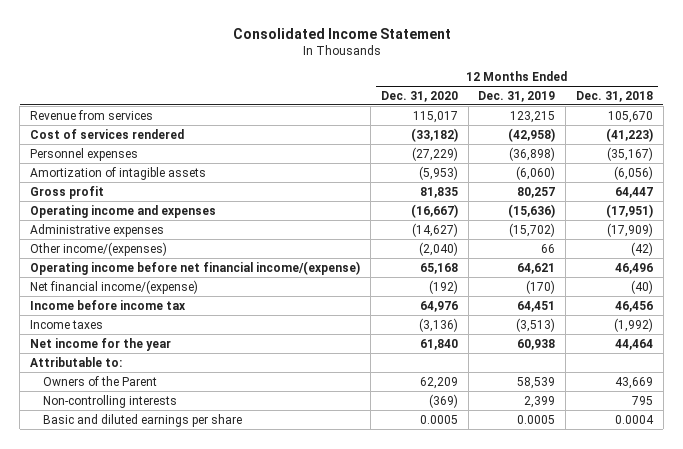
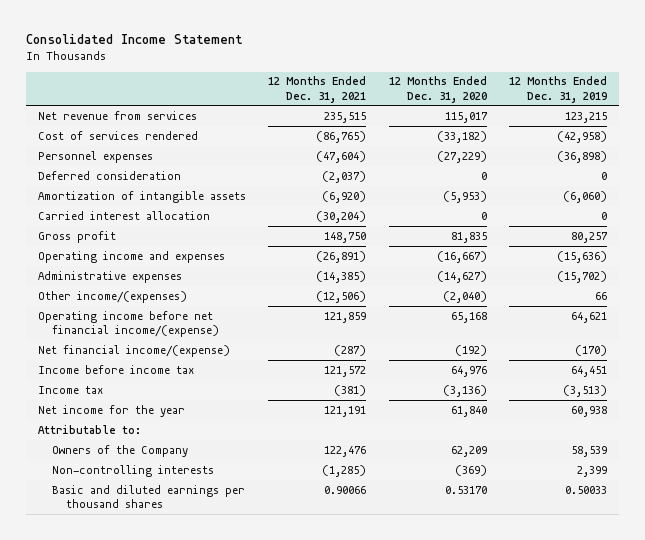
- | 12 Months Ended Dec. 31, 2020 | 12 Months Ended Dec. 31, 2019 | 12 Months Ended Dec. 31, 2018
+ | 12 Months Ended Dec. 31, 2021 | 12 Months Ended Dec. 31, 2020 | 12 Months Ended Dec. 31, 2019
- Revenue from services | 115,017 | 123,215 | 105,670
+ Net revenue from services | 235,515 | 115,017 | 123,215
- Amortization of intagible assets | (5,953) | (6,060) | (6,056)
+ Deferred consideration | (2,037) | 0 | 0
+ Amortization of intangible assets | (6,920) | (5,953) | (6,060)
+ Carried interest allocation | (30,204) | 0 | 0
- Income taxes | (3,136) | (3,513) | (1,992)
+ Income tax | (381) | (3,136) | (3,513)
- Owners of the Parent | 62,209 | 58,539 | 43,669
+ Owners of the Company | 122,476 | 62,209 | 58,539
- Basic and diluted earnings per share | 0.0005 | 0.0005 | 0.0004
+ Basic and diluted earnings per thousand shares | 0.90066 | 0.53170 | 0.50033

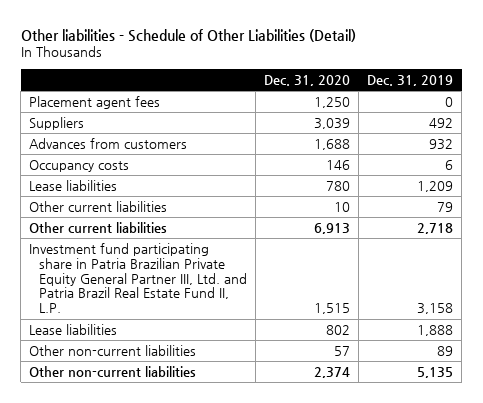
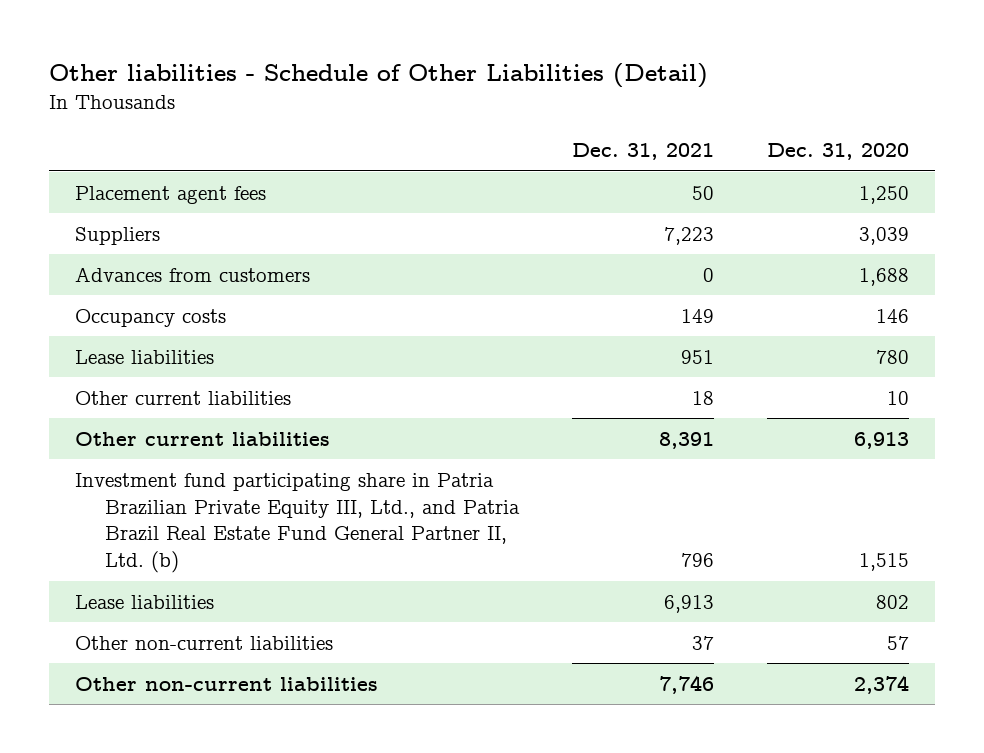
- | Dec. 31, 2020 | Dec. 31, 2019
+ | Dec. 31, 2021 | Dec. 31, 2020
- Investment fund participating share in Patria Brazilian Private Equity General Partner III, Ltd. and Patria Brazil Real Estate Fund II, L.P. | 1,515 | 3,158
+ Investment fund participating share in Patria Brazilian Private Equity III, Ltd., and Patria Brazil Real Estate Fund General Partner II, Ltd. (b) | 796 | 1,515

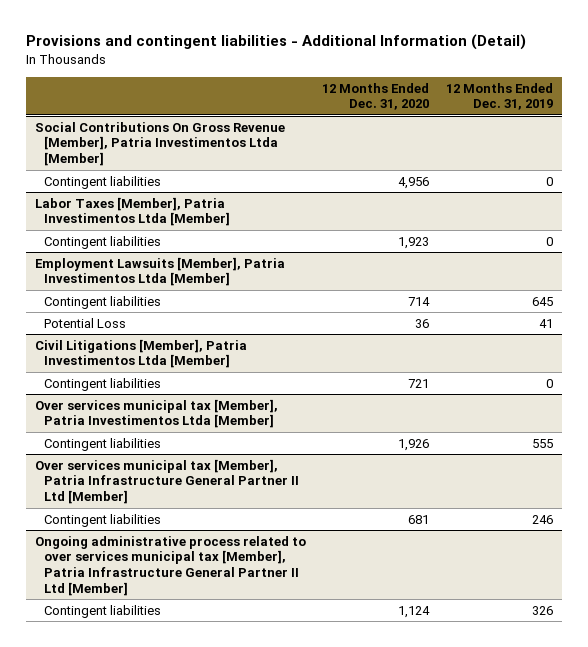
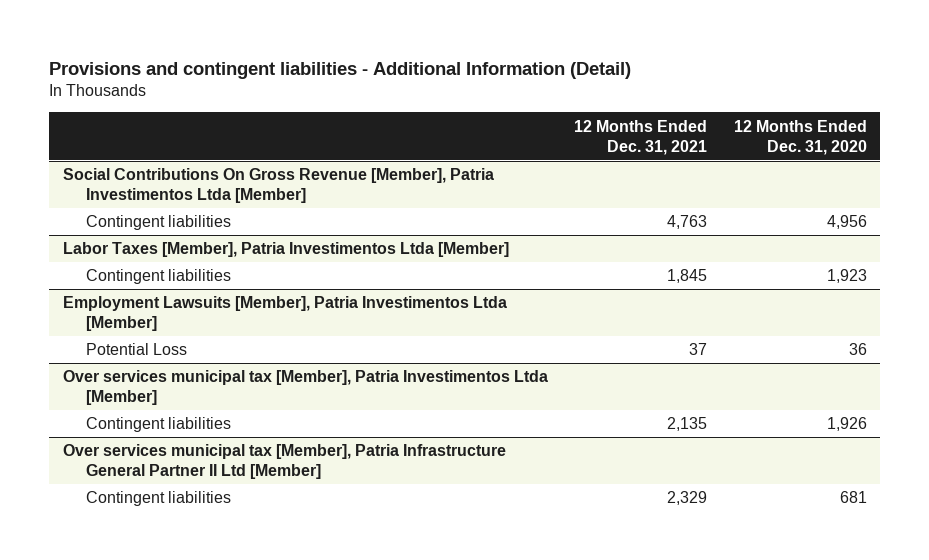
- | 12 Months Ended Dec. 31, 2020 | 12 Months Ended Dec. 31, 2019
+ | 12 Months Ended Dec. 31, 2021 | 12 Months Ended Dec. 31, 2020
@ Employment Lawsuits [Member], Patria Investimentos Ltda [Member]
- Contingent liabilities | 714 | 645
- Civil Litigations [Member], Patria Investimentos Ltda [Member]
- Contingent liabilities | 721 | 0
- Ongoing administrative process related to over services municipal tax [Member], Patria Infrastructure General Partner II Ltd [Member]
- Contingent liabilities | 1,124 | 326

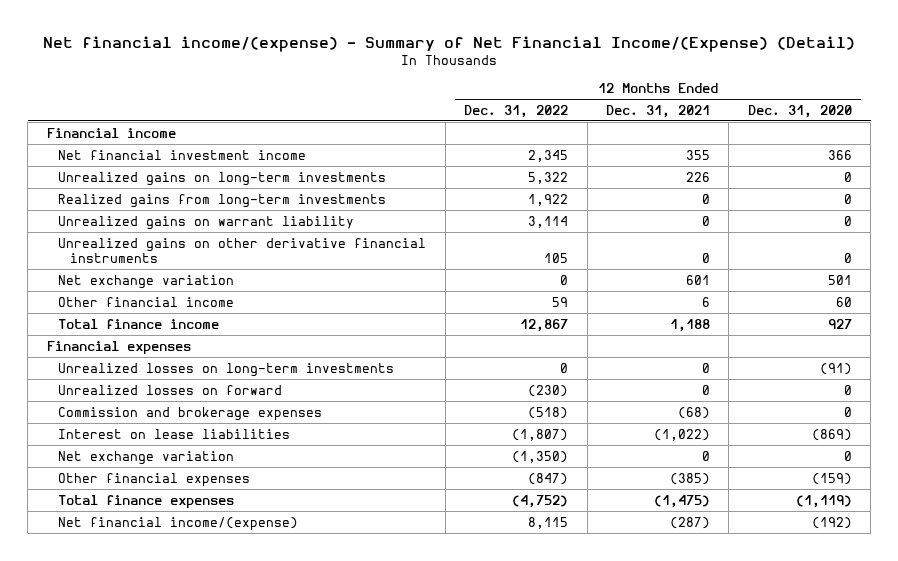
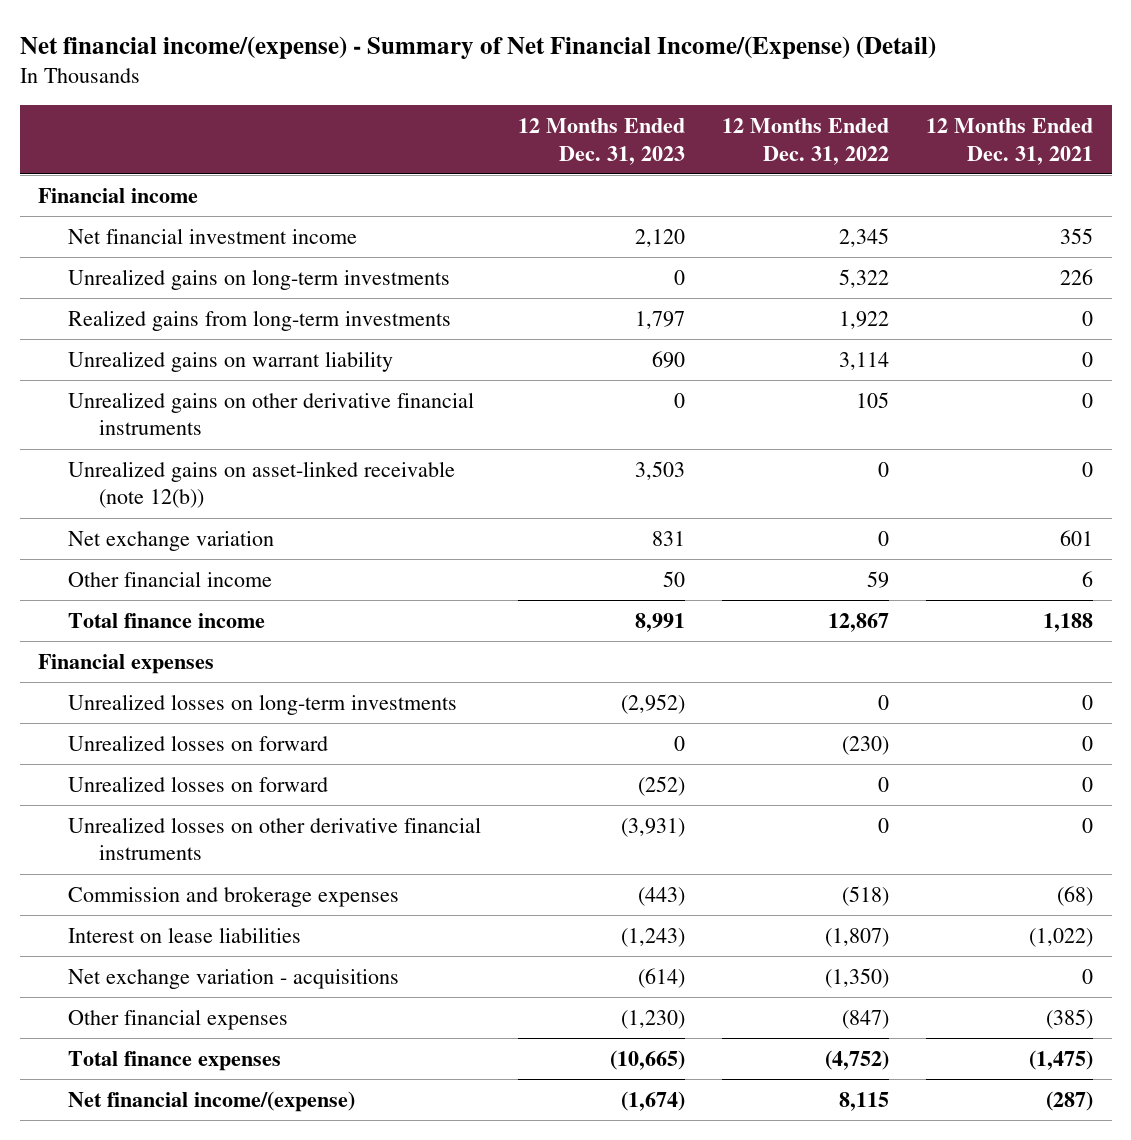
- | 12 Months Ended Dec. 31, 2022 | 12 Months Ended Dec. 31, 2021 | 12 Months Ended Dec. 31, 2020
+ | 12 Months Ended Dec. 31, 2023 | 12 Months Ended Dec. 31, 2022 | 12 Months Ended Dec. 31, 2021
+ Unrealized gains on asset-linked receivable (note 12(b)) | 3,503 | 0 | 0
+ Unrealized losses on forward | (252) | 0 | 0
+ Unrealized losses on other derivative financial instruments | (3,931) | 0 | 0
- Net exchange variation | (1,350) | 0 | 0
+ Net exchange variation - acquisitions | (614) | (1,350) | 0

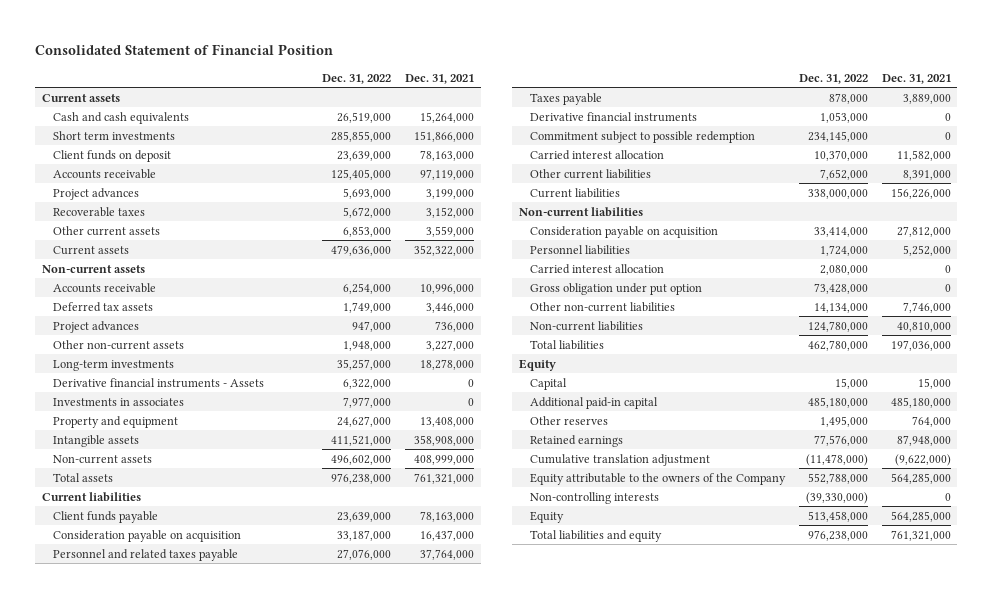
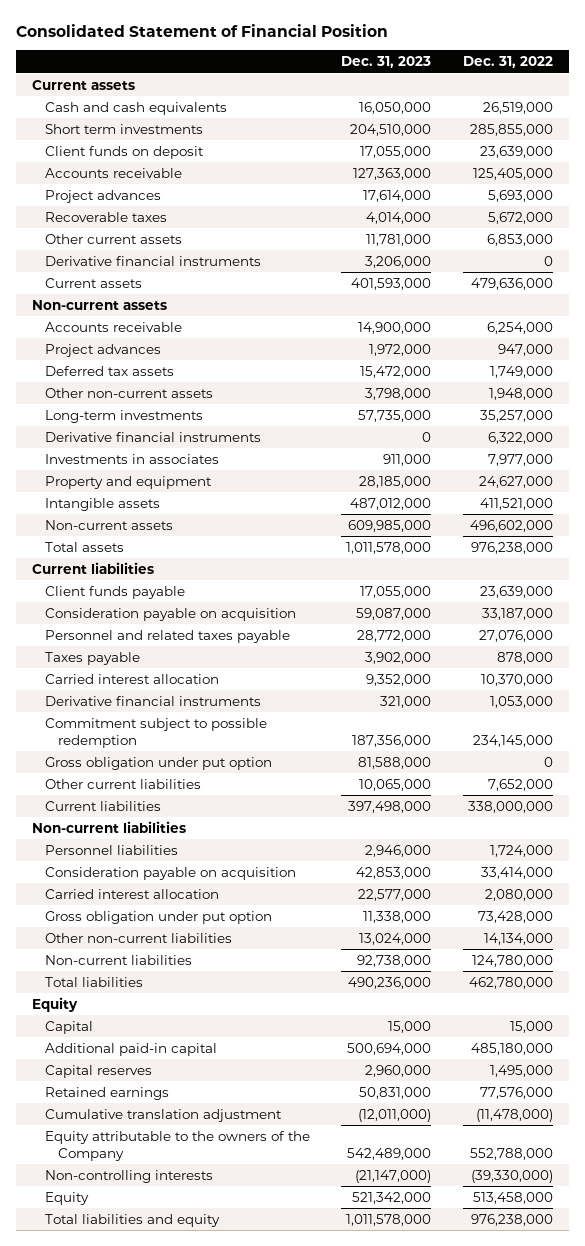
- | Dec. 31, 2022 | Dec. 31, 2021
+ | Dec. 31, 2023 | Dec. 31, 2022
+ Derivative financial instruments | 3,206,000 | 0
moved down: Deferred tax assets | 15,472,000 | 1,749,000
- Derivative financial instruments - Assets | 6,322,000 | 0
+ Derivative financial instruments | 0 | 6,322,000
moved up: Carried interest allocation | 9,352,000 | 10,370,000
+ Gross obligation under put option | 81,588,000 | 0
moved down: Consideration payable on acquisition | 42,853,000 | 33,414,000
- Other reserves | 1,495,000 | 764,000
+ Capital reserves | 2,960,000 | 1,495,000

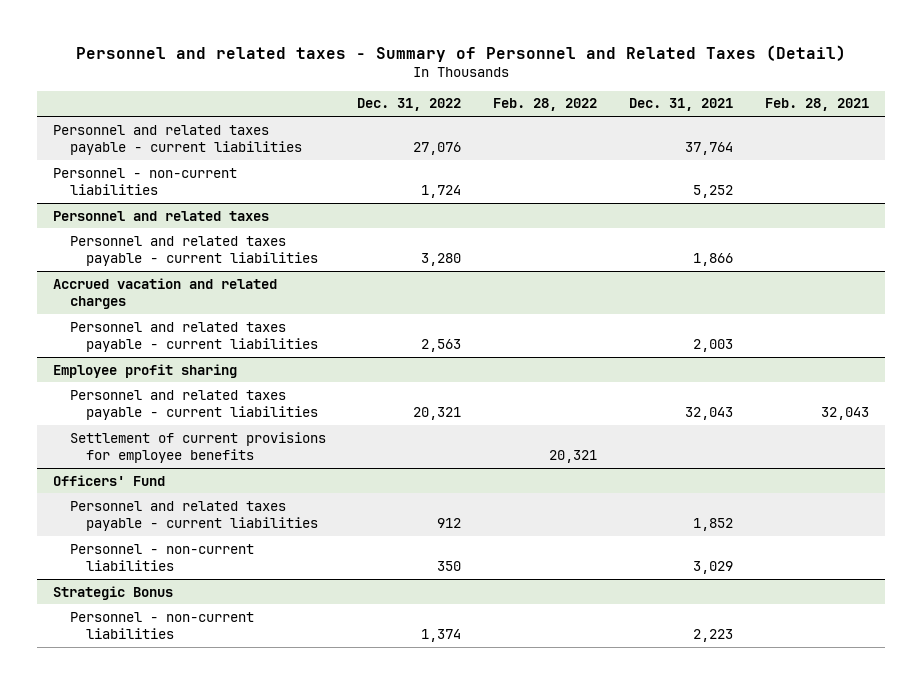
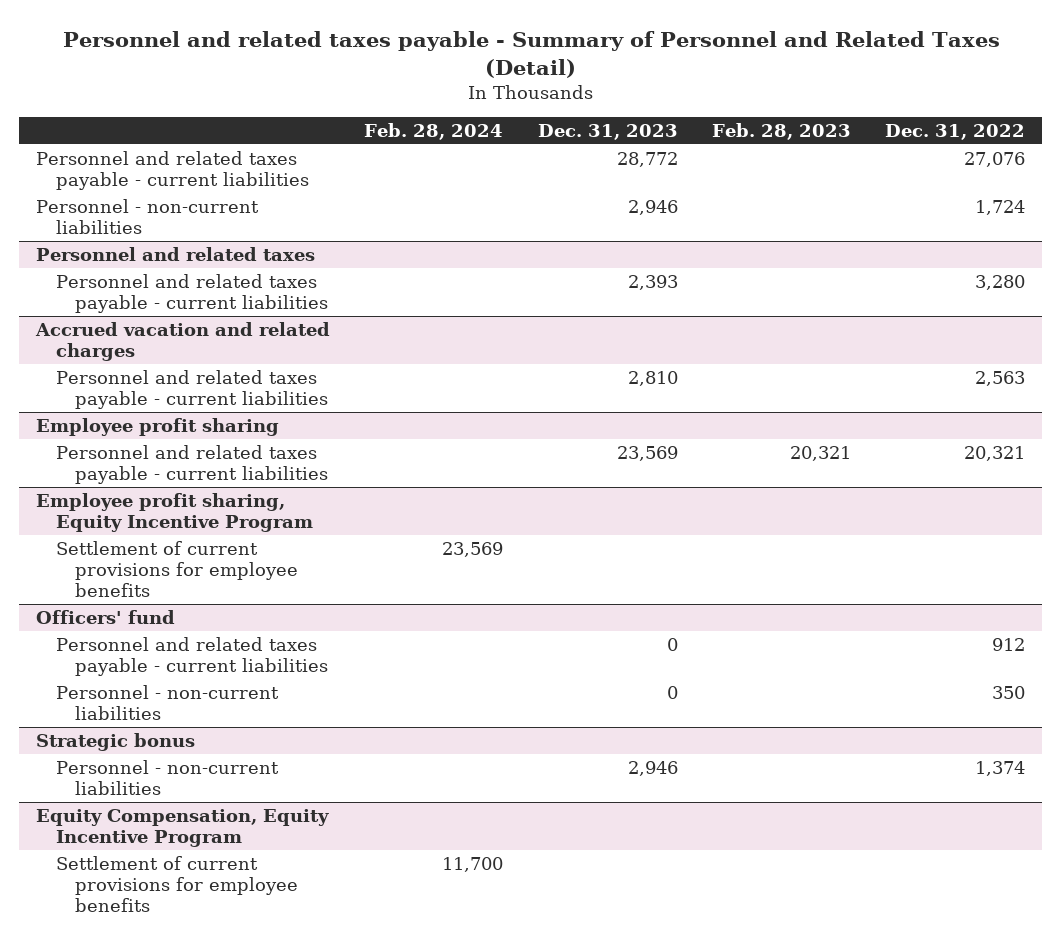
- Personnel and related taxes - Summary of Personnel and Related Taxes (Detail)
+ Personnel and related taxes payable - Summary of Personnel and Related Taxes (Detail)
- | Dec. 31, 2022 | Feb. 28, 2022 | Dec. 31, 2021 | Feb. 28, 2021
+ | Feb. 28, 2024 | Dec. 31, 2023 | Feb. 28, 2023 | Dec. 31, 2022
+ Employee profit sharing, Equity Incentive Program
- Officers' Fund
+ Officers' fund
- Strategic Bonus
+ Strategic bonus
+ Equity Compensation, Equity Incentive Program
+ Settlement of current provisions for employee benefits | 11,700 | | |

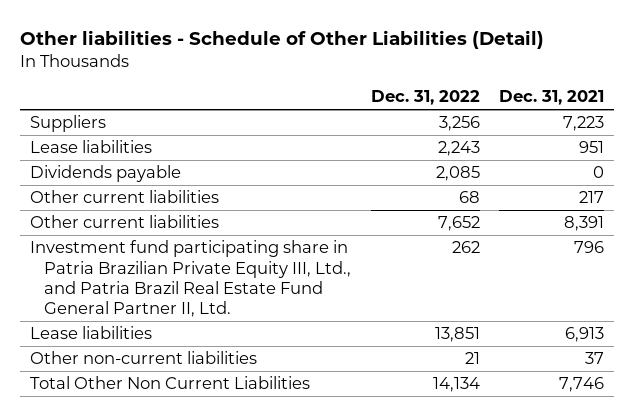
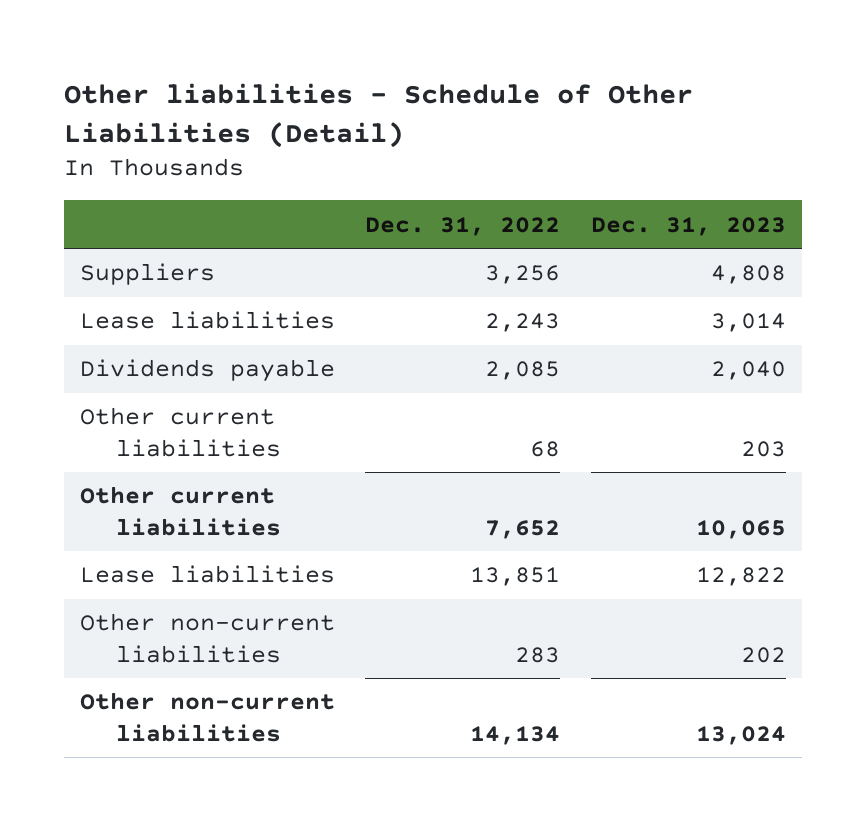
- | Dec. 31, 2022 | Dec. 31, 2021
+ | Dec. 31, 2022 | Dec. 31, 2023
- Investment fund participating share in Patria Brazilian Private Equity III, Ltd., and Patria Brazil Real Estate Fund General Partner II, Ltd. | 262 | 796
- Other non-current liabilities | 21 | 37
- Total Other Non Current Liabilities | 14,134 | 7,746
+ Other non-current liabilities | 283 | 202
+ Other non-current liabilities | 14,134 | 13,024

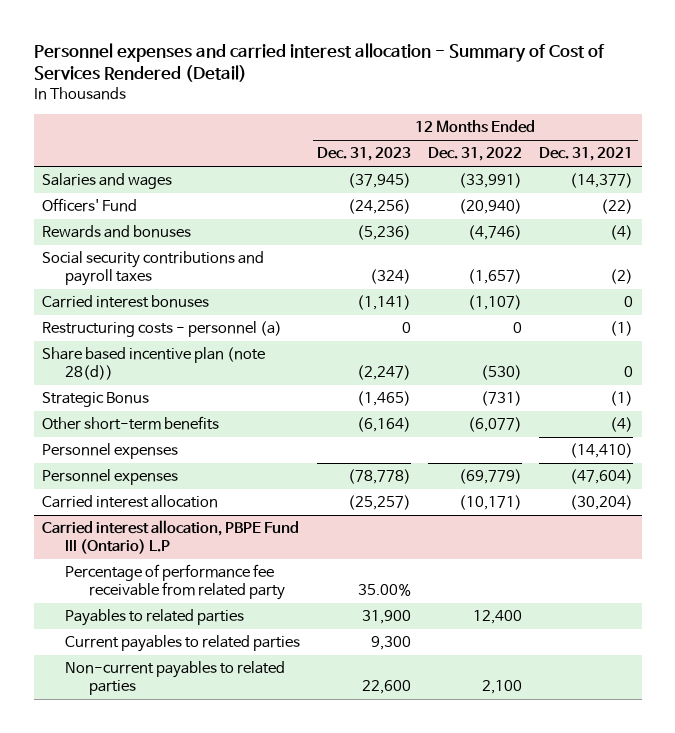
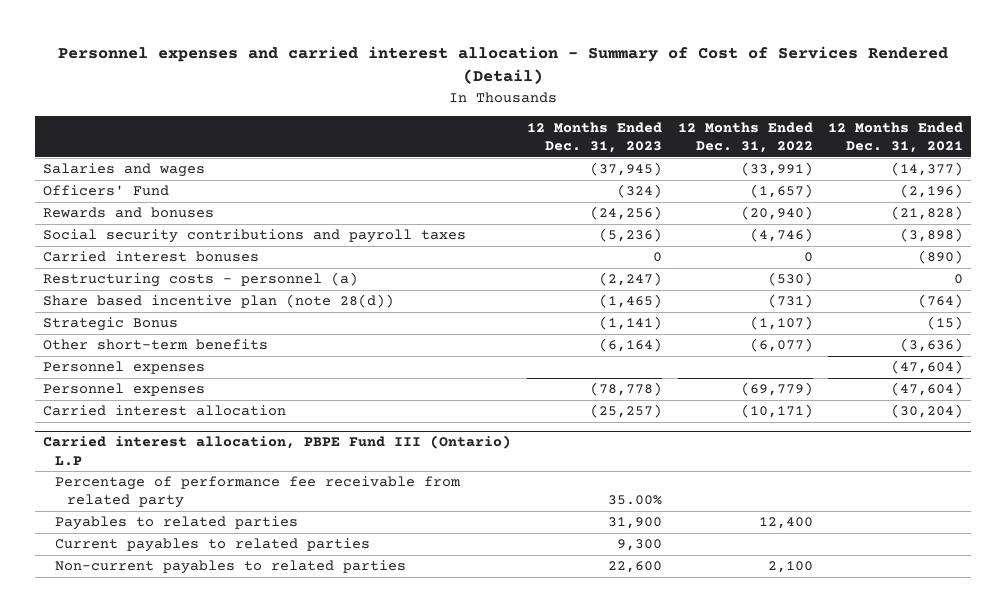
- Officers' Fund | (24,256) | (20,940) | (22)
- Rewards and bonuses | (5,236) | (4,746) | (4)
- Social security contributions and payroll taxes | (324) | (1,657) | (2)
- Carried interest bonuses | (1,141) | (1,107) | 0
- Restructuring costs - personnel (a) | 0 | 0 | (1)
- Share based incentive plan (note 28(d)) | (2,247) | (530) | 0
- Strategic Bonus | (1,465) | (731) | (1)
- Other short-term benefits | (6,164) | (6,077) | (4)
- Personnel expenses | | | (14,410)
+ Officers' Fund | (324) | (1,657) | (2,196)
+ Rewards and bonuses | (24,256) | (20,940) | (21,828)
+ Social security contributions and payroll taxes | (5,236) | (4,746) | (3,898)
+ Carried interest bonuses | 0 | 0 | (890)
+ Restructuring costs - personnel (a) | (2,247) | (530) | 0
+ Share based incentive plan (note 28(d)) | (1,465) | (731) | (764)
+ Strategic Bonus | (1,141) | (1,107) | (15)
+ Other short-term benefits | (6,164) | (6,077) | (3,636)
+ Personnel expenses | | | (47,604)

